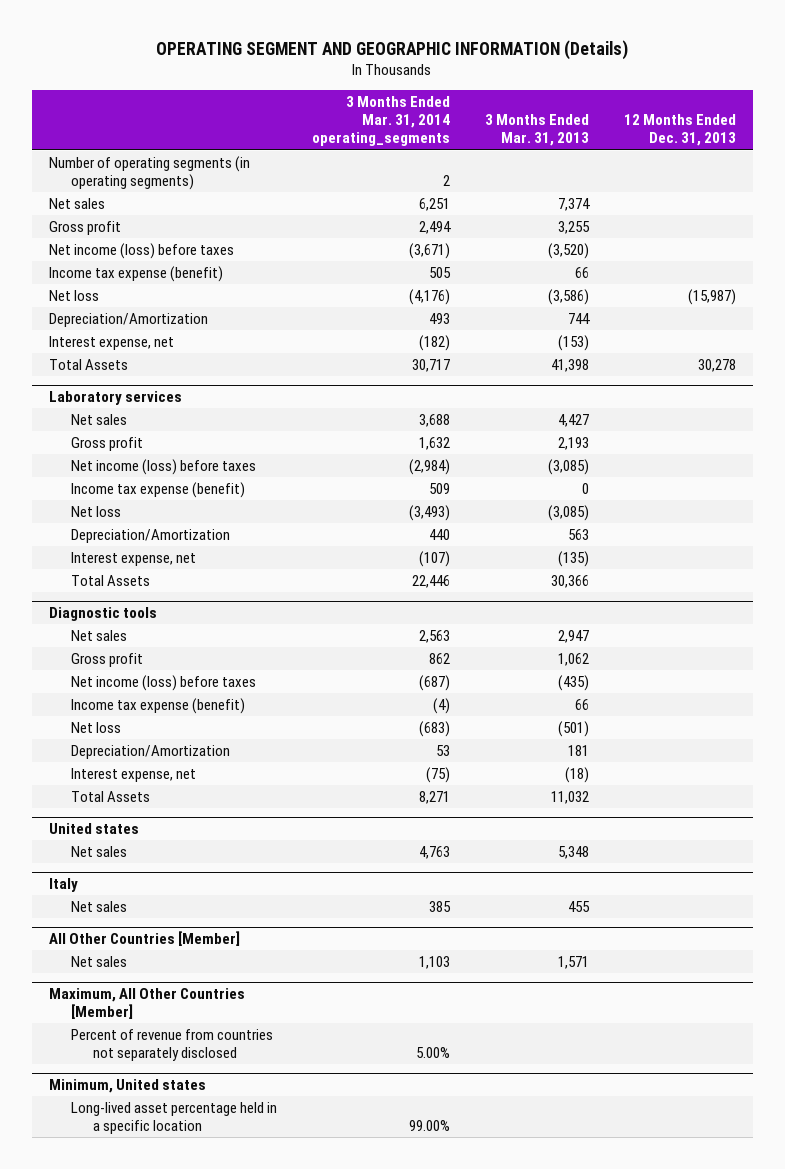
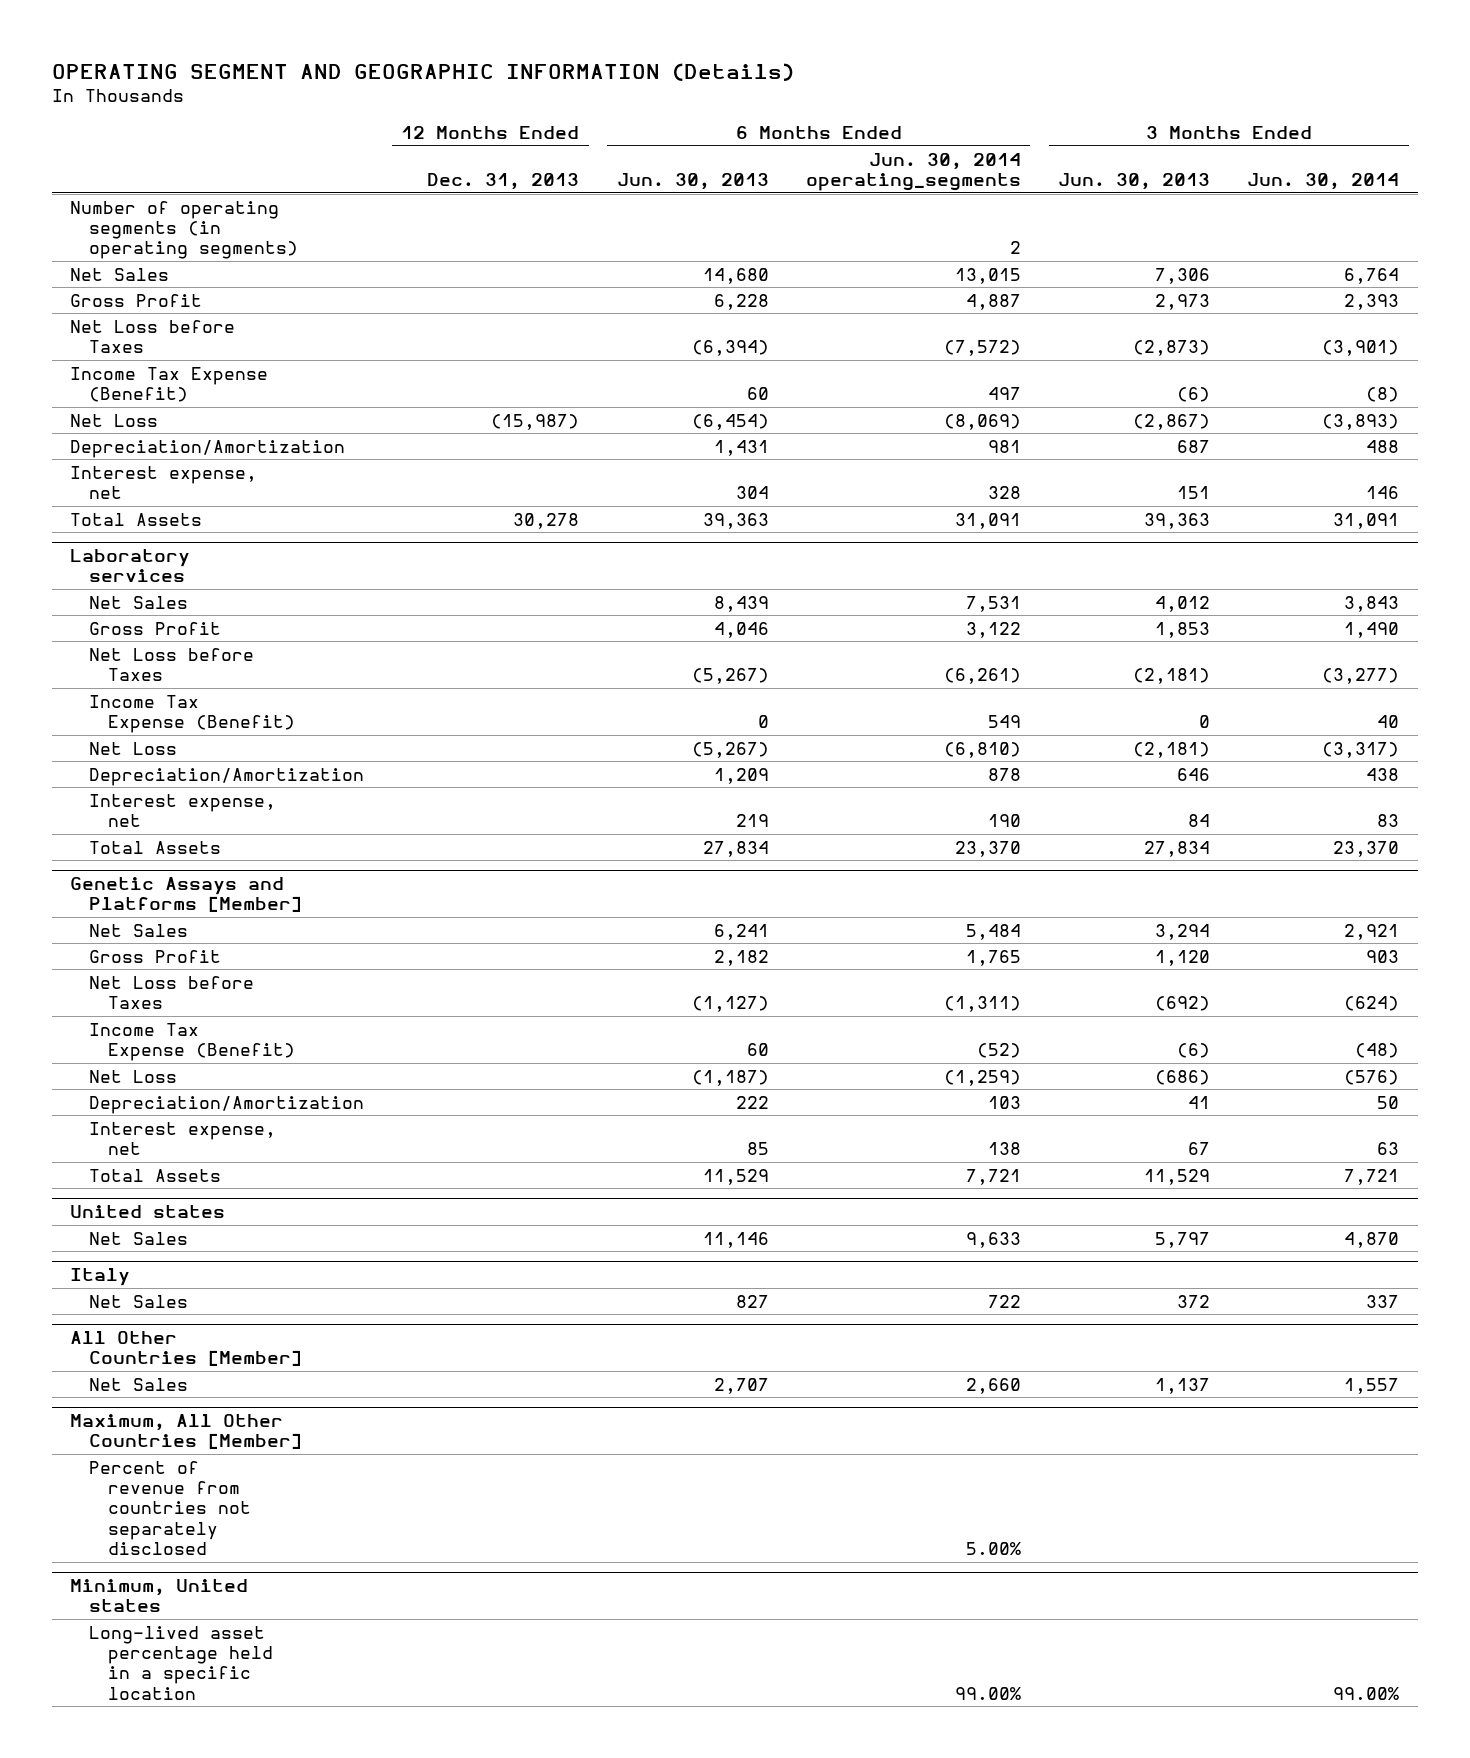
- | 3 Months Ended Mar. 31, 2014 operating_segments | 3 Months Ended Mar. 31, 2013 | 12 Months Ended Dec. 31, 2013
+ | 12 Months Ended Dec. 31, 2013 | 6 Months Ended Jun. 30, 2013 | 6 Months Ended Jun. 30, 2014 operating_segments | 3 Months Ended Jun. 30, 2013 | 3 Months Ended Jun. 30, 2014
- Net sales | 6,251 | 7,374 |
- Gross profit | 2,494 | 3,255 |
- Net income (loss) before taxes | (3,671) | (3,520) |
- Income tax expense (benefit) | 505 | 66 |
- Net loss | (4,176) | (3,586) | (15,987)
+ Net Sales | | 14,680 | 13,015 | 7,306 | 6,764
+ Gross Profit | | 6,228 | 4,887 | 2,973 | 2,393
+ Net Loss before Taxes | | (6,394) | (7,572) | (2,873) | (3,901)
+ Income Tax Expense (Benefit) | | 60 | 497 | (6) | (8)
+ Net Loss | (15,987) | (6,454) | (8,069) | (2,867) | (3,893)
@ Laboratory services
- Net sales | 3,688 | 4,427 |
- Gross profit | 1,632 | 2,193 |
- Net income (loss) before taxes | (2,984) | (3,085) |
- Income tax expense (benefit) | 509 | 0 |
- Net loss | (3,493) | (3,085) |
+ Net Sales | | 8,439 | 7,531 | 4,012 | 3,843
+ Gross Profit | | 4,046 | 3,122 | 1,853 | 1,490
+ Net Loss before Taxes | | (5,267) | (6,261) | (2,181) | (3,277)
+ Income Tax Expense (Benefit) | | 0 | 549 | 0 | 40
+ Net Loss | | (5,267) | (6,810) | (2,181) | (3,317)
- Diagnostic tools
- Net sales | 2,563 | 2,947 |
- Gross profit | 862 | 1,062 |
- Net income (loss) before taxes | (687) | (435) |
- Income tax expense (benefit) | (4) | 66 |
- Net loss | (683) | (501) |
- Depreciation/Amortization | 53 | 181 |
- Interest expense, net | (75) | (18) |
- Total Assets | 8,271 | 11,032 |
+ Genetic Assays and Platforms [Member]
+ Net Sales | | 6,241 | 5,484 | 3,294 | 2,921
+ Gross Profit | | 2,182 | 1,765 | 1,120 | 903
+ Net Loss before Taxes | | (1,127) | (1,311) | (692) | (624)
+ Income Tax Expense (Benefit) | | 60 | (52) | (6) | (48)
+ Net Loss | | (1,187) | (1,259) | (686) | (576)
+ Depreciation/Amortization | | 222 | 103 | 41 | 50
+ Interest expense, net | | 85 | 138 | 67 | 63
+ Total Assets | | 11,529 | 7,721 | 11,529 | 7,721
@ United states
- Net sales | 4,763 | 5,348 |
+ Net Sales | | 11,146 | 9,633 | 5,797 | 4,870
@ Italy
- Net sales | 385 | 455 |
+ Net Sales | | 827 | 722 | 372 | 337
@ All Other Countries [Member]
- Net sales | 1,103 | 1,571 |
+ Net Sales | | 2,707 | 2,660 | 1,137 | 1,557

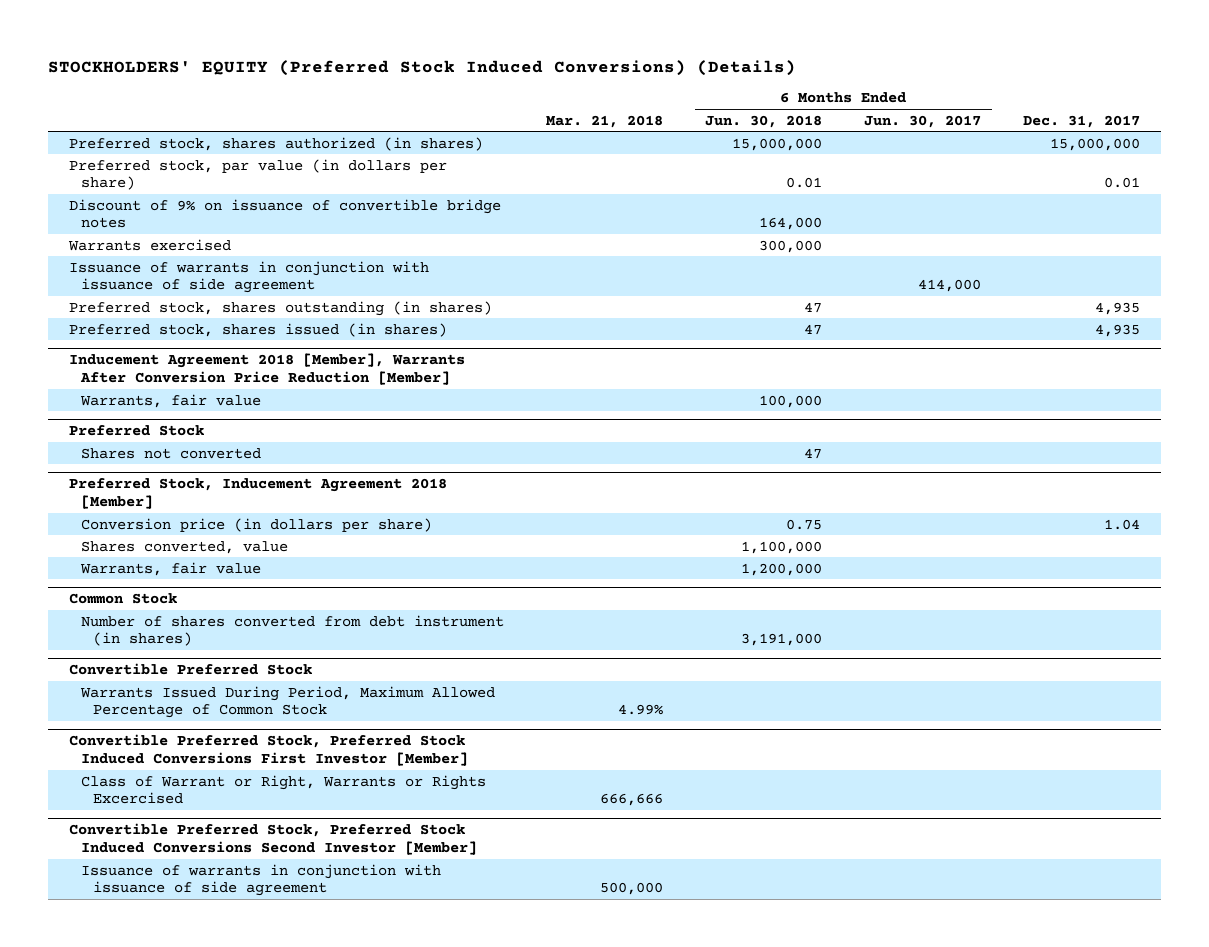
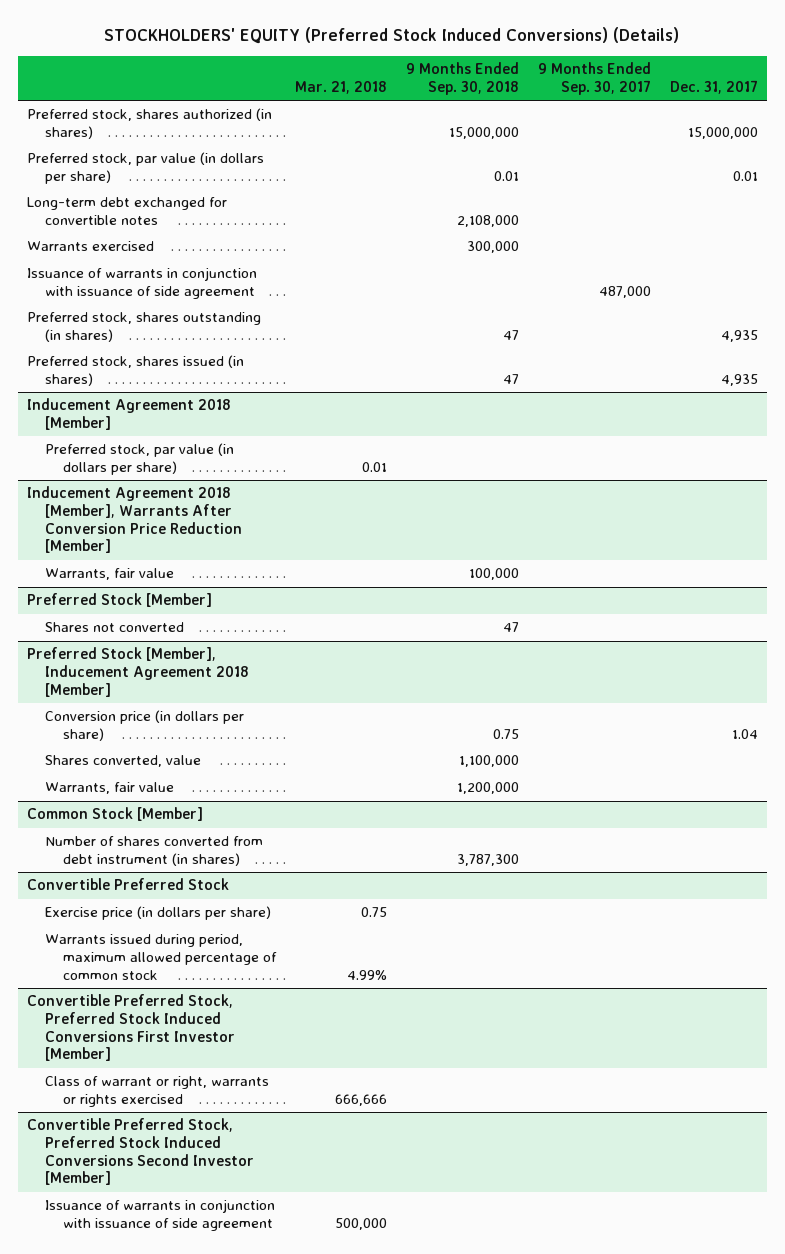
- | Mar. 21, 2018 | 6 Months Ended Jun. 30, 2018 | 6 Months Ended Jun. 30, 2017 | Dec. 31, 2017
+ | Mar. 21, 2018 | 9 Months Ended Sep. 30, 2018 | 9 Months Ended Sep. 30, 2017 | Dec. 31, 2017
- Discount of 9% on issuance of convertible bridge notes | | 164,000 | |
+ Long-term debt exchanged for convertible notes | | 2,108,000 | |
+ Inducement Agreement 2018 [Member]
+ Preferred stock, par value (in dollars per share) | 0.01 | | |
- Preferred Stock
+ Preferred Stock [Member]
- Preferred Stock, Inducement Agreement 2018 [Member]
+ Preferred Stock [Member], Inducement Agreement 2018 [Member]
- Common Stock
+ Common Stock [Member]
@ Convertible Preferred Stock
- Warrants Issued During Period, Maximum Allowed Percentage of Common Stock | 4.99% | | |
+ Exercise price (in dollars per share) | 0.75 | | |
+ Warrants issued during period, maximum allowed percentage of common stock | 4.99% | | |
@ Convertible Preferred Stock, Preferred Stock Induced Conversions First Investor [Member]
- Class of Warrant or Right, Warrants or Rights Excercised | 666,666 | | |
+ Class of warrant or right, warrants or rights exercised | 666,666 | | |

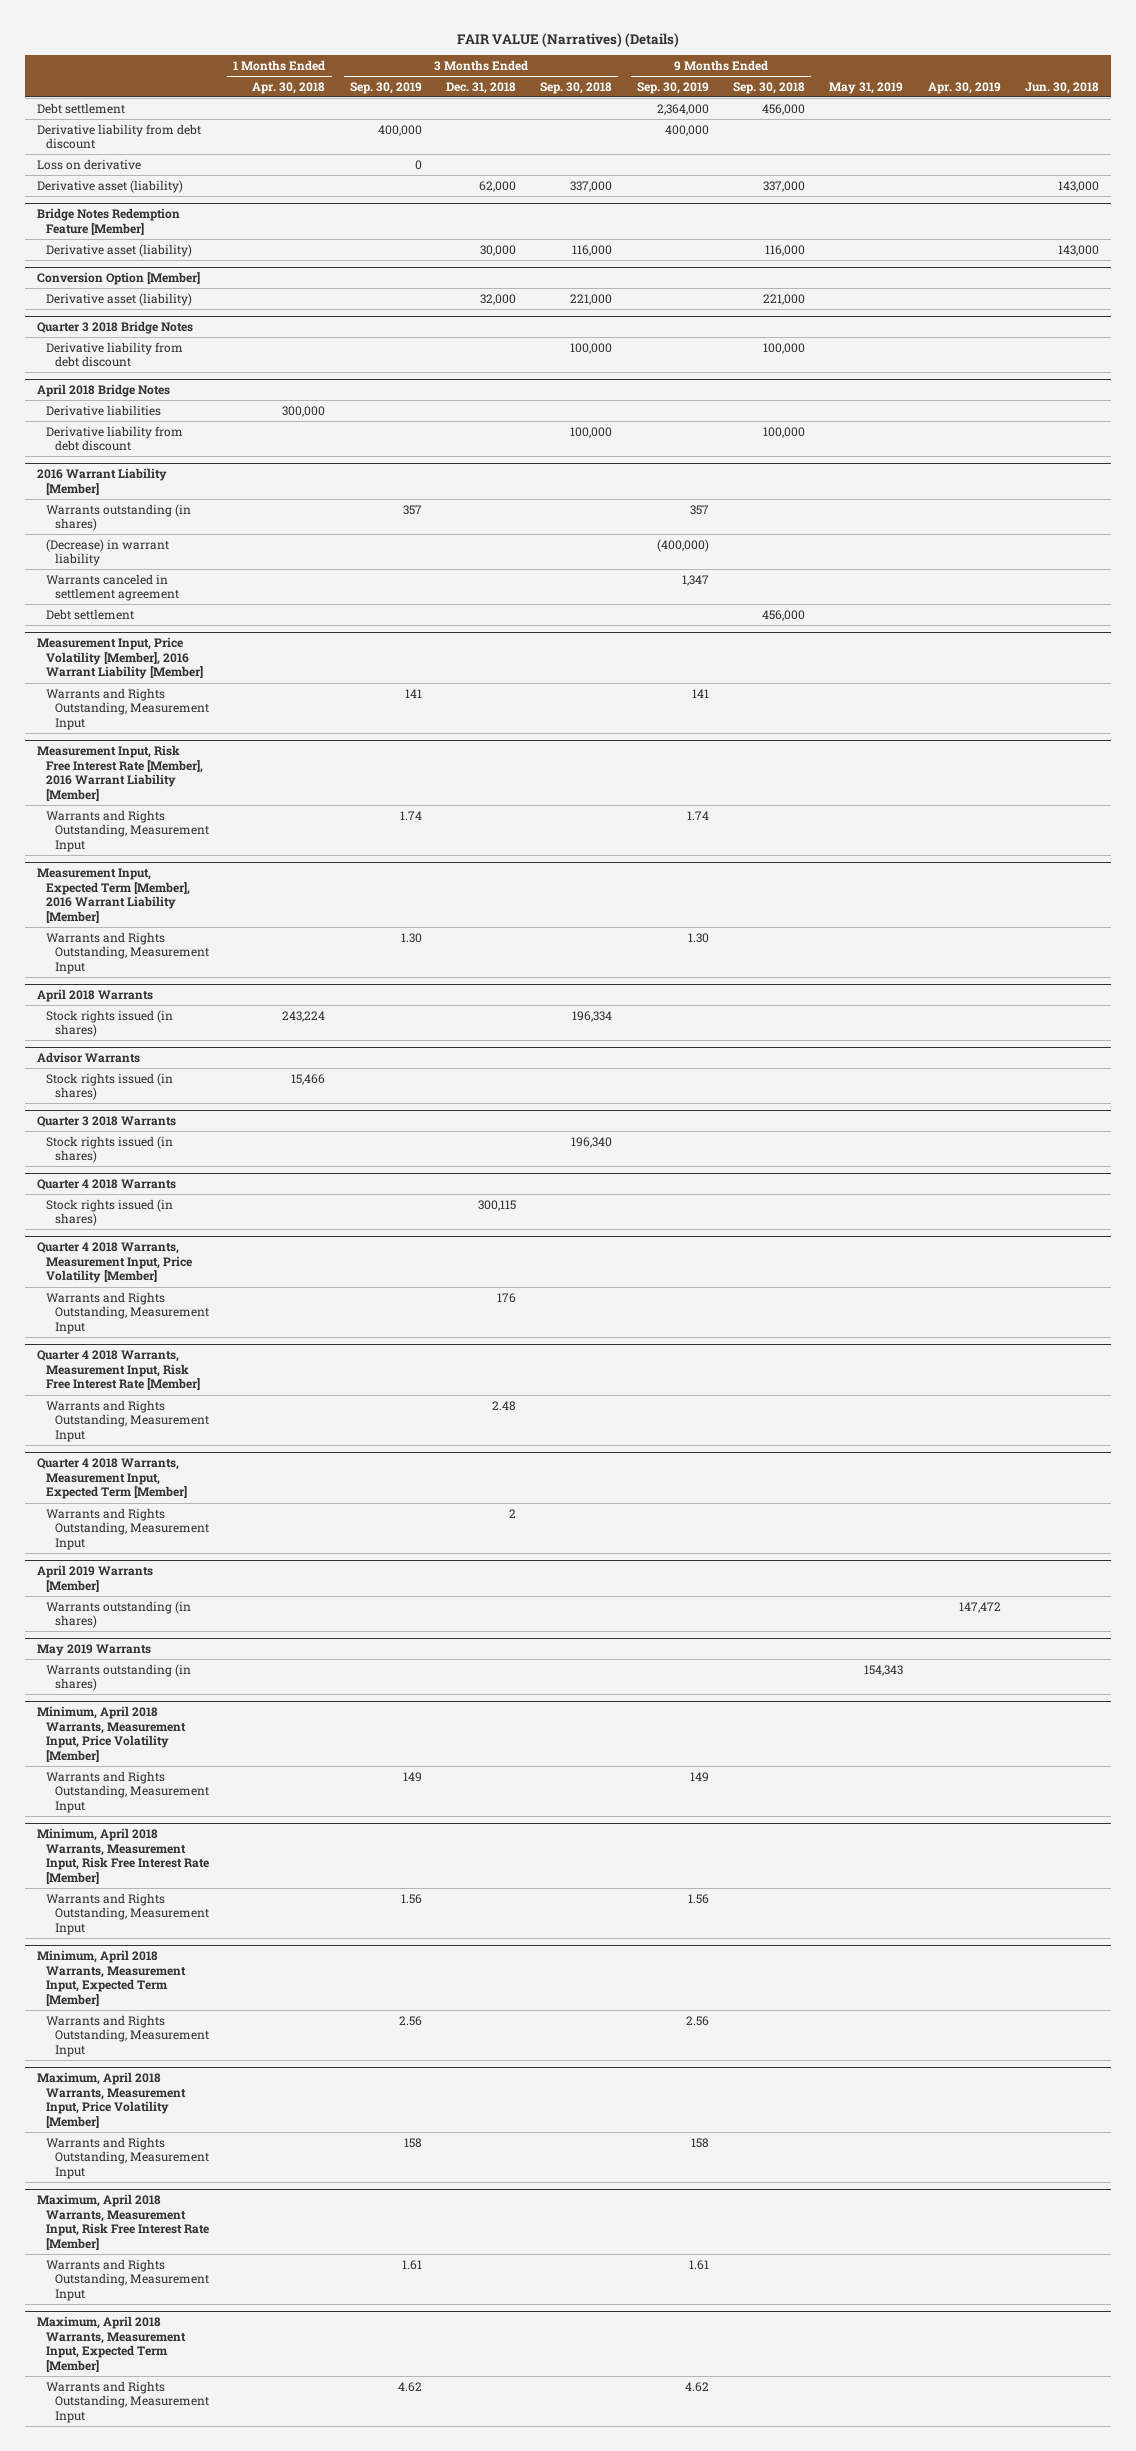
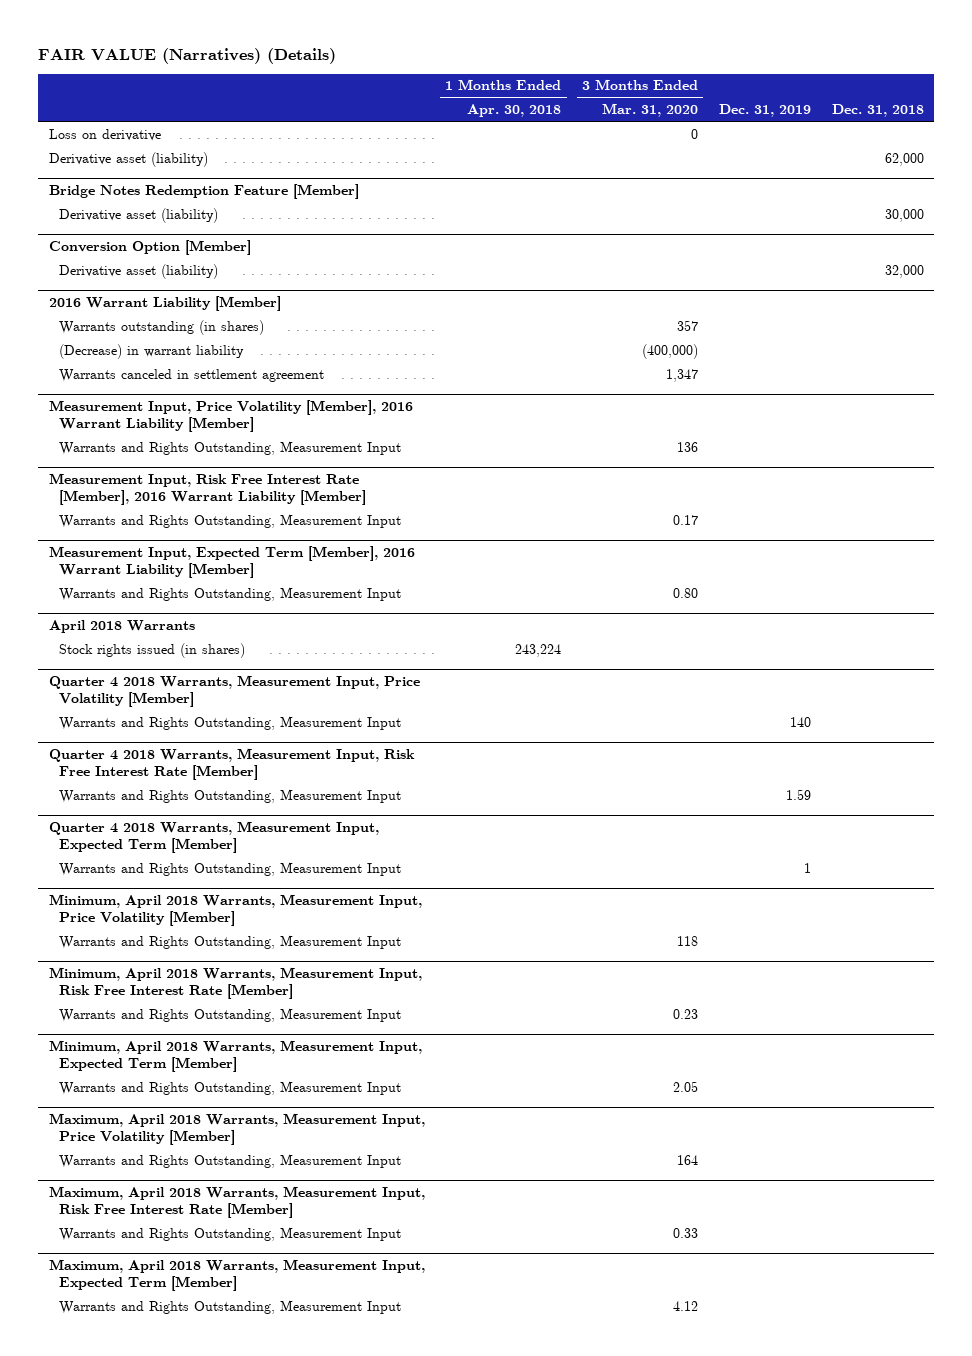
- | 1 Months Ended Apr. 30, 2018 | 3 Months Ended Sep. 30, 2019 | 3 Months Ended Dec. 31, 2018 | 3 Months Ended Sep. 30, 2018 | 9 Months Ended Sep. 30, 2019 | 9 Months Ended Sep. 30, 2018 | May 31, 2019 | Apr. 30, 2019 | Jun. 30, 2018
+ | 1 Months Ended Apr. 30, 2018 | 3 Months Ended Mar. 31, 2020 | Dec. 31, 2019 | Dec. 31, 2018
- Debt settlement | | | | | 2,364,000 | 456,000 | | |
- Derivative liability from debt discount | | 400,000 | | | 400,000 | | | |
- Quarter 3 2018 Bridge Notes
- Derivative liability from debt discount | | | | 100,000 | | 100,000 | | |
- April 2018 Bridge Notes
- Derivative liabilities | 300,000 | | | | | | | |
- Derivative liability from debt discount | | | | 100,000 | | 100,000 | | |
@ 2016 Warrant Liability [Member]
- Debt settlement | | | | | | 456,000 | | |
- Advisor Warrants
- Stock rights issued (in shares) | 15,466 | | | | | | | |
- Quarter 3 2018 Warrants
- Stock rights issued (in shares) | | | | 196,340 | | | | |
- Quarter 4 2018 Warrants
- Stock rights issued (in shares) | | | 300,115 | | | | | |
- April 2019 Warrants [Member]
- Warrants outstanding (in shares) | | | | | | | | 147,472 |
- May 2019 Warrants
- Warrants outstanding (in shares) | | | | | | | 154,343 | |

